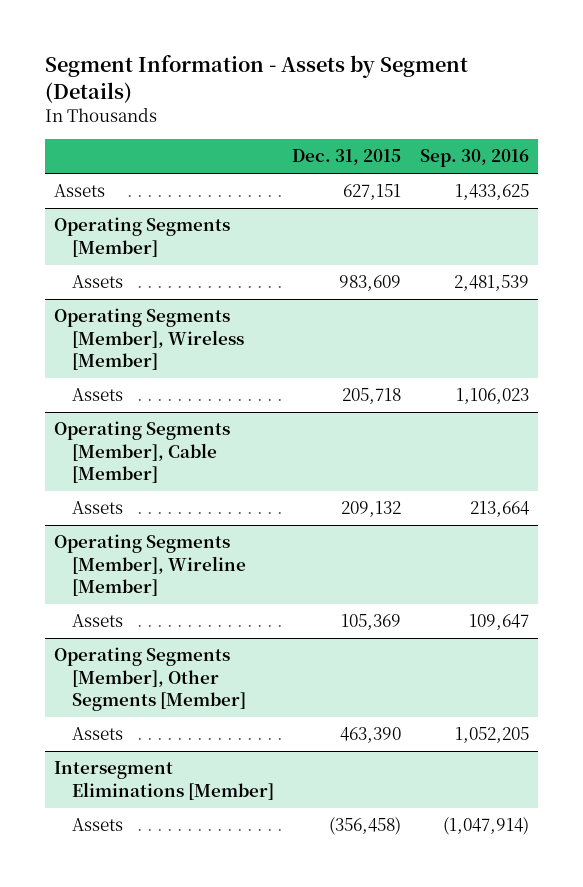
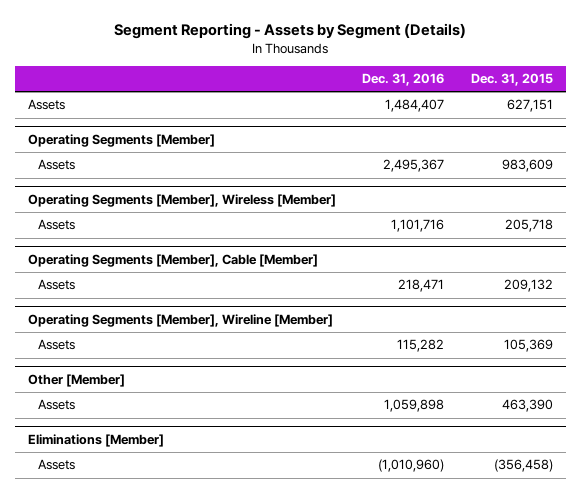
- Segment Information - Assets by Segment (Details)
+ Segment Reporting - Assets by Segment (Details)
- | Dec. 31, 2015 | Sep. 30, 2016
+ | Dec. 31, 2016 | Dec. 31, 2015
- Operating Segments [Member], Other Segments [Member]
+ Other [Member]
- Intersegment Eliminations [Member]
+ Eliminations [Member]

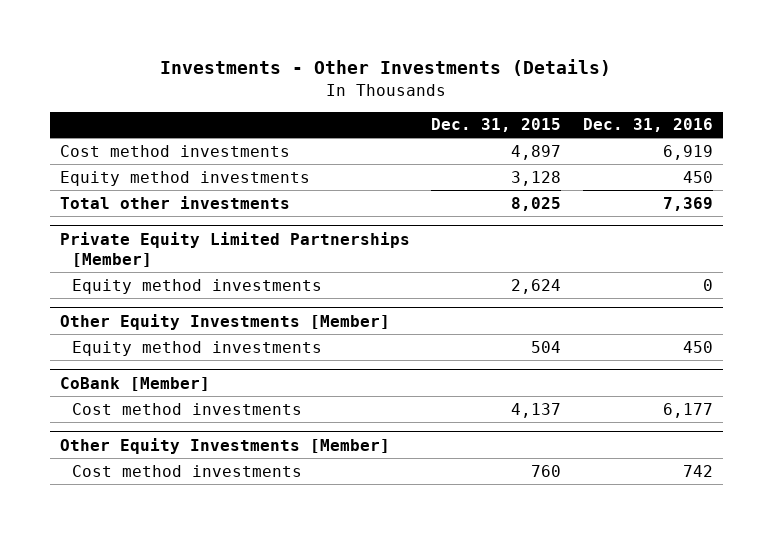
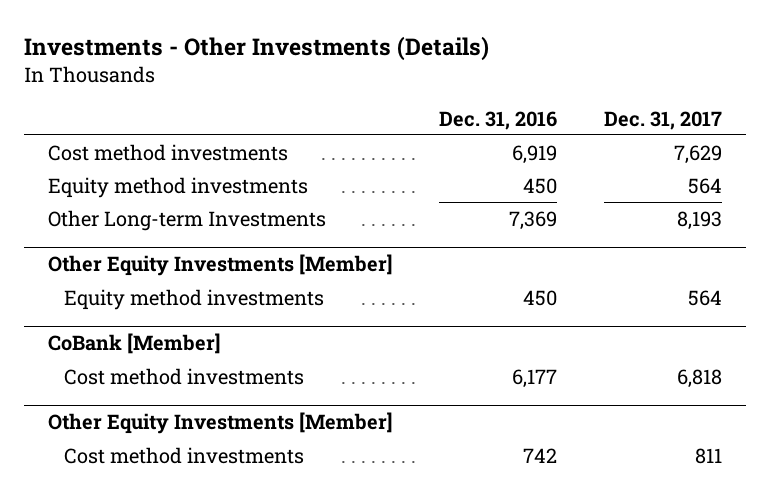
- | Dec. 31, 2015 | Dec. 31, 2016
+ | Dec. 31, 2016 | Dec. 31, 2017
- Total other investments | 8,025 | 7,369
- Private Equity Limited Partnerships [Member]
- Equity method investments | 2,624 | 0
+ Other Long-term Investments | 7,369 | 8,193

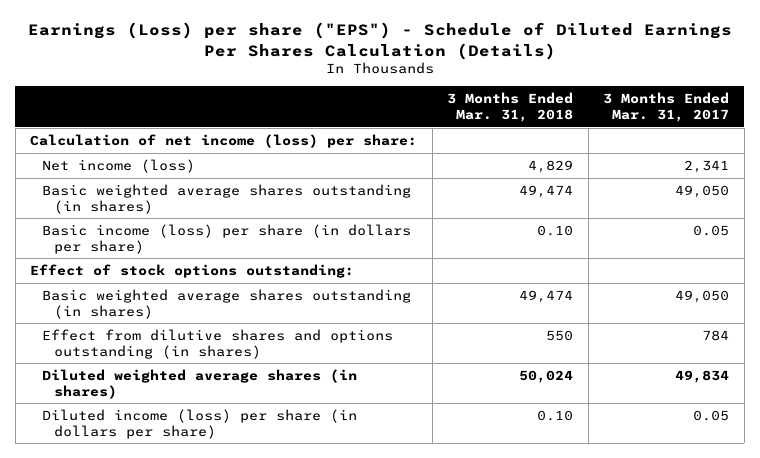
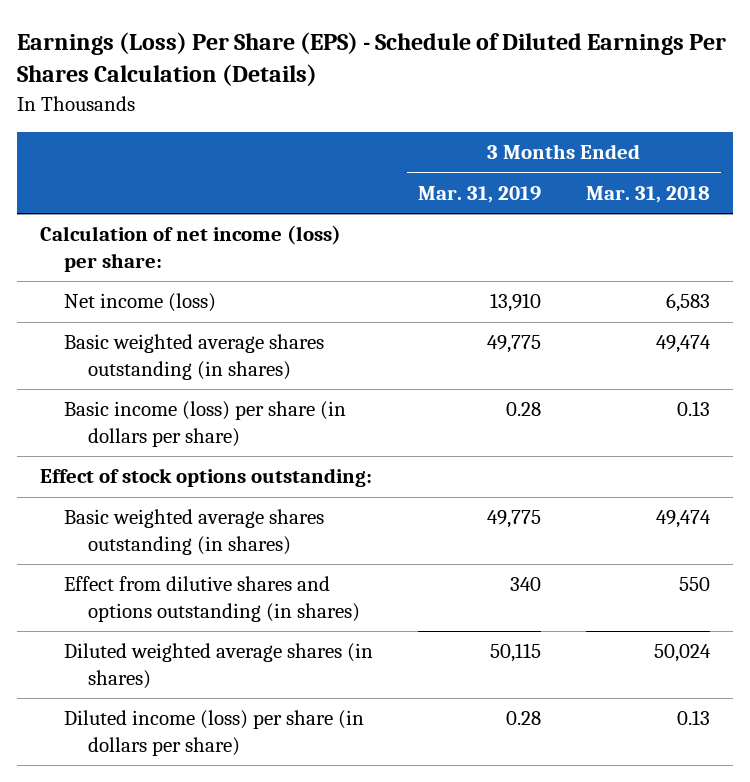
- Earnings (Loss) per share ("EPS") - Schedule of Diluted Earnings Per Shares Calculation (Details)
+ Earnings (Loss) Per Share (EPS) - Schedule of Diluted Earnings Per Shares Calculation (Details)
- | 3 Months Ended Mar. 31, 2018 | 3 Months Ended Mar. 31, 2017
+ | 3 Months Ended Mar. 31, 2019 | 3 Months Ended Mar. 31, 2018
- Net income (loss) | 4,829 | 2,341
+ Net income (loss) | 13,910 | 6,583
- Basic income (loss) per share (in dollars per share) | 0.10 | 0.05
+ Basic income (loss) per share (in dollars per share) | 0.28 | 0.13
- Diluted income (loss) per share (in dollars per share) | 0.10 | 0.05
+ Diluted income (loss) per share (in dollars per share) | 0.28 | 0.13

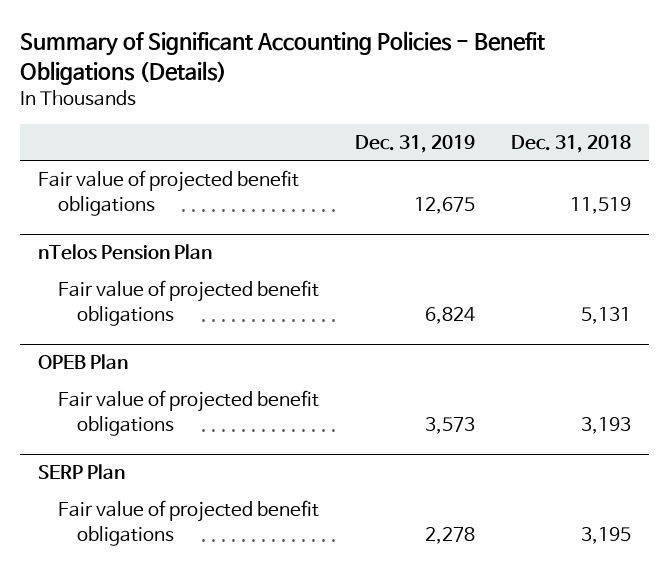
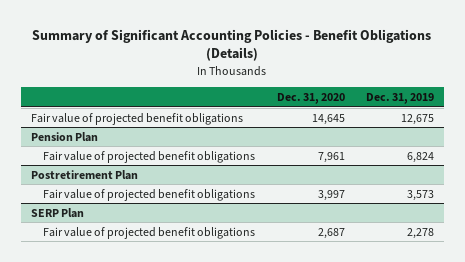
- | Dec. 31, 2019 | Dec. 31, 2018
+ | Dec. 31, 2020 | Dec. 31, 2019
- nTelos Pension Plan
+ Pension Plan
- OPEB Plan
+ Postretirement Plan

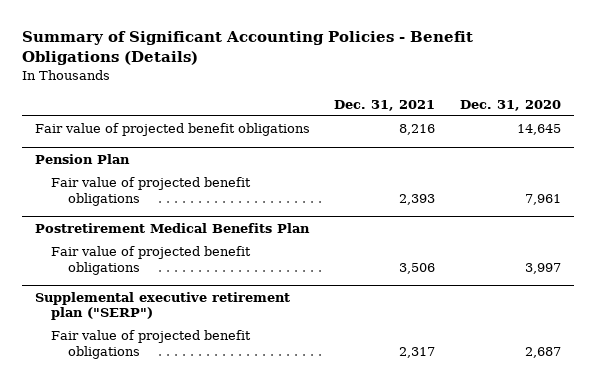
- | Dec. 31, 2020 | Dec. 31, 2019
+ | Dec. 31, 2021 | Dec. 31, 2020
- Postretirement Plan
+ Postretirement Medical Benefits Plan
- SERP Plan
+ Supplemental executive retirement plan ("SERP")

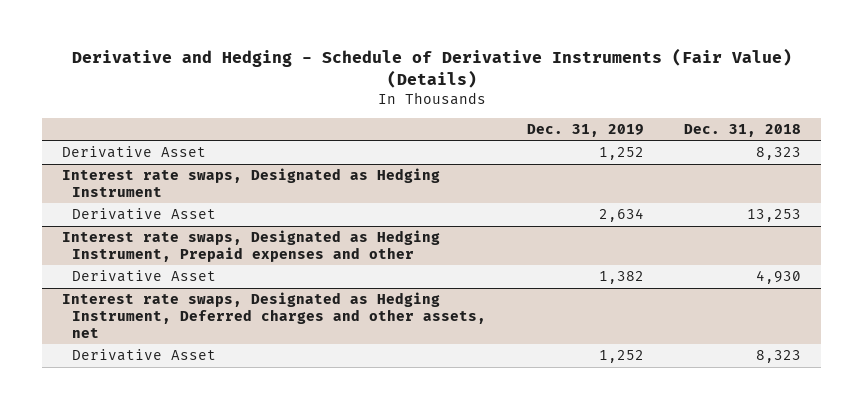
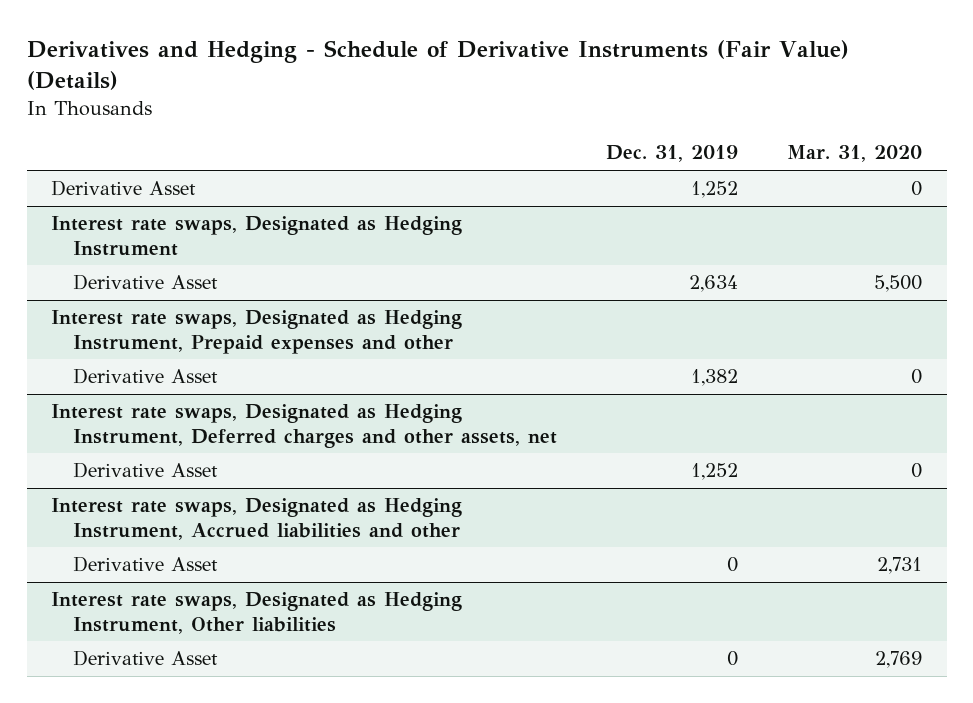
- Derivative and Hedging - Schedule of Derivative Instruments (Fair Value) (Details)
+ Derivatives and Hedging - Schedule of Derivative Instruments (Fair Value) (Details)
- | Dec. 31, 2019 | Dec. 31, 2018
+ | Dec. 31, 2019 | Mar. 31, 2020
+ Interest rate swaps, Designated as Hedging Instrument, Accrued liabilities and other
+ Derivative Asset | 0 | 2,731
+ Interest rate swaps, Designated as Hedging Instrument, Other liabilities
+ Derivative Asset | 0 | 2,769

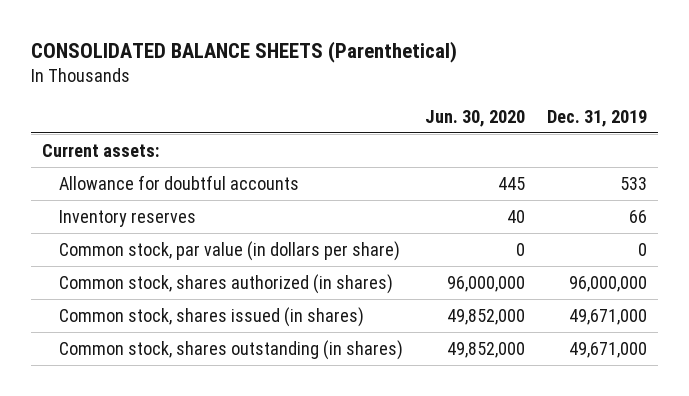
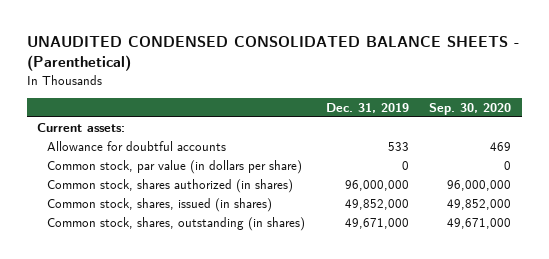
- CONSOLIDATED BALANCE SHEETS (Parenthetical)
+ UNAUDITED CONDENSED CONSOLIDATED BALANCE SHEETS - (Parenthetical)
- | Jun. 30, 2020 | Dec. 31, 2019
+ | Dec. 31, 2019 | Sep. 30, 2020
- Inventory reserves | 40 | 66
- Common stock, shares issued (in shares) | 49,852,000 | 49,671,000
- Common stock, shares outstanding (in shares) | 49,852,000 | 49,671,000
+ Common stock, shares, issued (in shares) | 49,852,000 | 49,852,000
+ Common stock, shares, outstanding (in shares) | 49,671,000 | 49,671,000

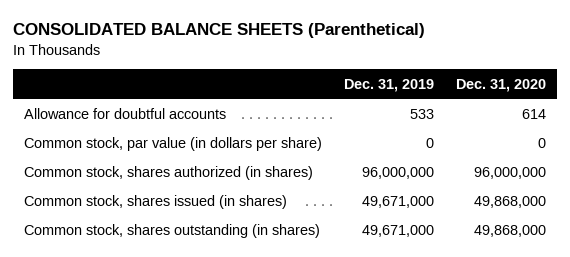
- UNAUDITED CONDENSED CONSOLIDATED BALANCE SHEETS - (Parenthetical)
+ CONSOLIDATED BALANCE SHEETS (Parenthetical)
- | Dec. 31, 2019 | Sep. 30, 2020
+ | Dec. 31, 2019 | Dec. 31, 2020
- Current assets:
- Common stock, shares, issued (in shares) | 49,852,000 | 49,852,000
- Common stock, shares, outstanding (in shares) | 49,671,000 | 49,671,000
+ Common stock, shares issued (in shares) | 49,671,000 | 49,868,000
+ Common stock, shares outstanding (in shares) | 49,671,000 | 49,868,000

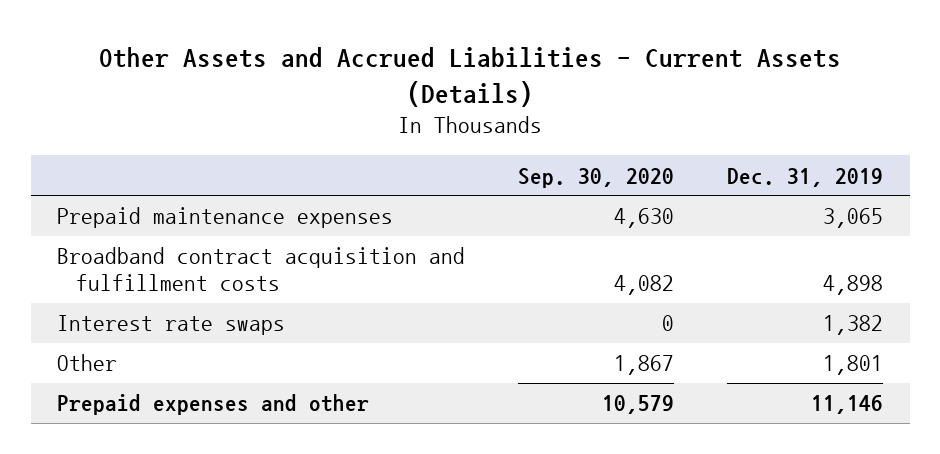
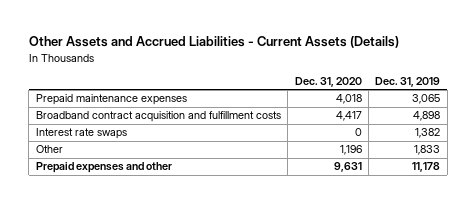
- | Sep. 30, 2020 | Dec. 31, 2019
+ | Dec. 31, 2020 | Dec. 31, 2019
- Other | 1,867 | 1,801
- Prepaid expenses and other | 10,579 | 11,146
+ Other | 1,196 | 1,833
+ Prepaid expenses and other | 9,631 | 11,178

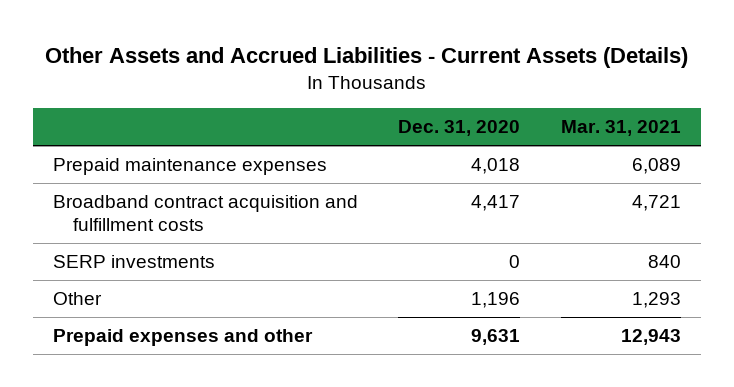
- | Dec. 31, 2020 | Dec. 31, 2019
+ | Dec. 31, 2020 | Mar. 31, 2021
- Interest rate swaps | 0 | 1,382
+ SERP investments | 0 | 840

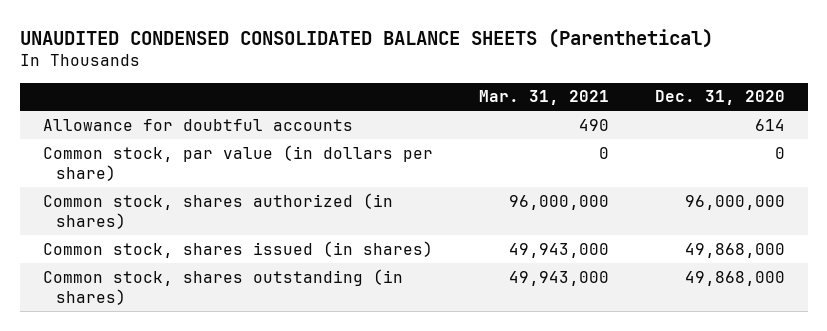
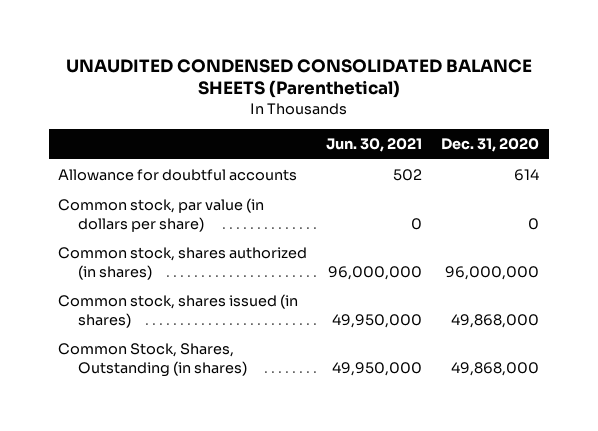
- | Mar. 31, 2021 | Dec. 31, 2020
+ | Jun. 30, 2021 | Dec. 31, 2020
- Common stock, shares outstanding (in shares) | 49,943,000 | 49,868,000
+ Common Stock, Shares, Outstanding (in shares) | 49,950,000 | 49,868,000

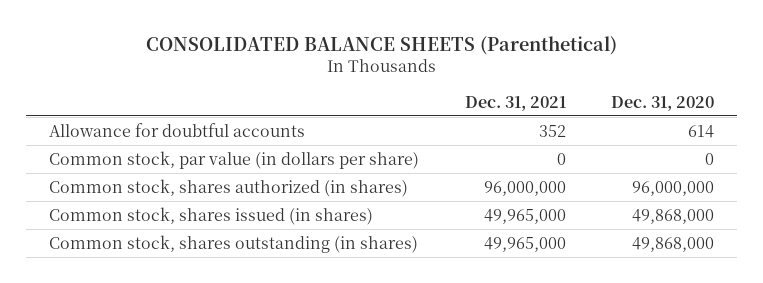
- UNAUDITED CONDENSED CONSOLIDATED BALANCE SHEETS (Parenthetical)
+ CONSOLIDATED BALANCE SHEETS (Parenthetical)
- | Jun. 30, 2021 | Dec. 31, 2020
+ | Dec. 31, 2021 | Dec. 31, 2020
- Common Stock, Shares, Outstanding (in shares) | 49,950,000 | 49,868,000
+ Common stock, shares outstanding (in shares) | 49,965,000 | 49,868,000

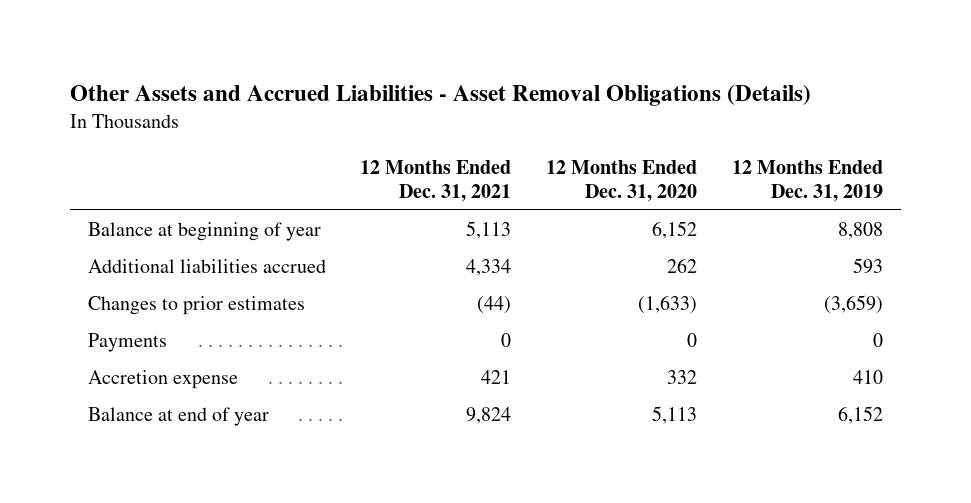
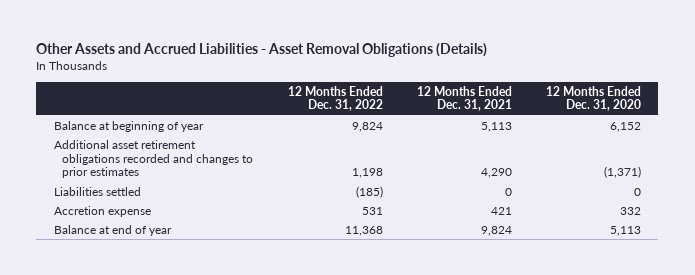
- | 12 Months Ended Dec. 31, 2021 | 12 Months Ended Dec. 31, 2020 | 12 Months Ended Dec. 31, 2019
+ | 12 Months Ended Dec. 31, 2022 | 12 Months Ended Dec. 31, 2021 | 12 Months Ended Dec. 31, 2020
- Additional liabilities accrued | 4,334 | 262 | 593
- Changes to prior estimates | (44) | (1,633) | (3,659)
- Payments | 0 | 0 | 0
+ Additional asset retirement obligations recorded and changes to prior estimates | 1,198 | 4,290 | (1,371)
+ Liabilities settled | (185) | 0 | 0

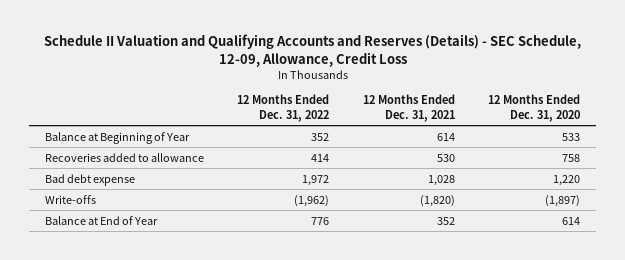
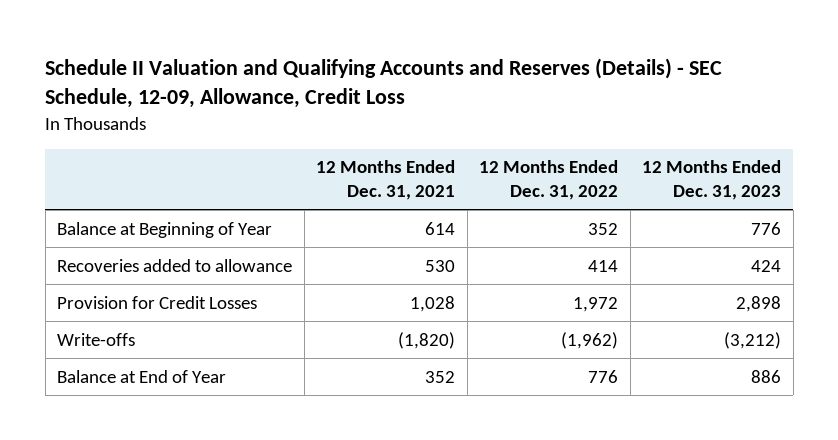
- | 12 Months Ended Dec. 31, 2022 | 12 Months Ended Dec. 31, 2021 | 12 Months Ended Dec. 31, 2020
+ | 12 Months Ended Dec. 31, 2021 | 12 Months Ended Dec. 31, 2022 | 12 Months Ended Dec. 31, 2023
- Bad debt expense | 1,972 | 1,028 | 1,220
+ Provision for Credit Losses | 1,028 | 1,972 | 2,898

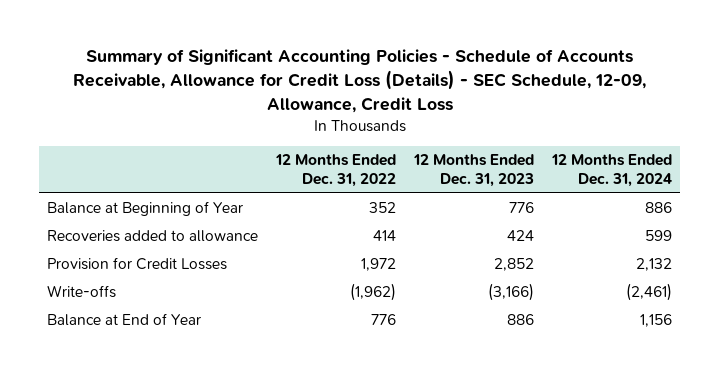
- Schedule II Valuation and Qualifying Accounts and Reserves (Details) - SEC Schedule, 12-09, Allowance, Credit Loss
+ Summary of Significant Accounting Policies - Schedule of Accounts Receivable, Allowance for Credit Loss (Details) - SEC Schedule, 12-09, Allowance, Credit Loss
- | 12 Months Ended Dec. 31, 2021 | 12 Months Ended Dec. 31, 2022 | 12 Months Ended Dec. 31, 2023
+ | 12 Months Ended Dec. 31, 2022 | 12 Months Ended Dec. 31, 2023 | 12 Months Ended Dec. 31, 2024
- Provision for Credit Losses | 1,028 | 1,972 | 2,898
- Write-offs | (1,820) | (1,962) | (3,212)
+ Provision for Credit Losses | 1,972 | 2,852 | 2,132
+ Write-offs | (1,962) | (3,166) | (2,461)

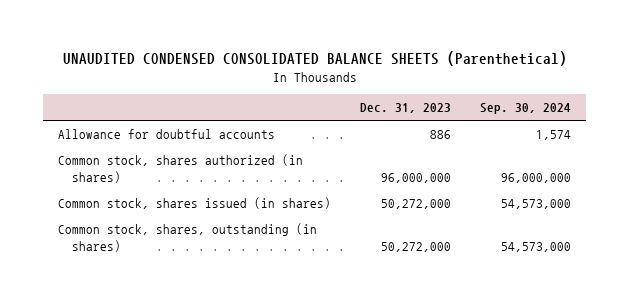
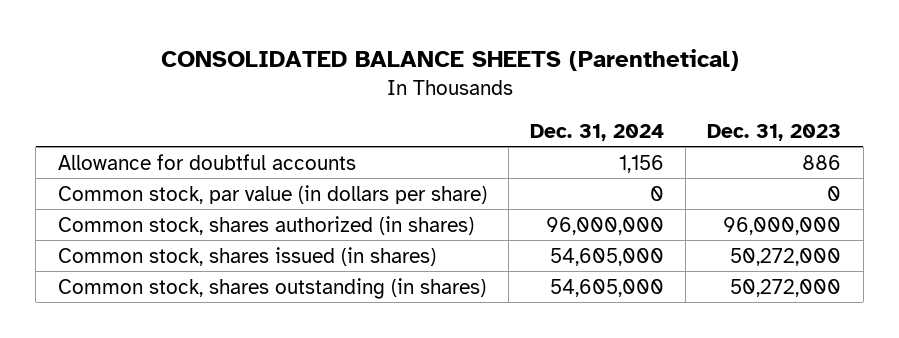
- UNAUDITED CONDENSED CONSOLIDATED BALANCE SHEETS (Parenthetical)
+ CONSOLIDATED BALANCE SHEETS (Parenthetical)
- | Dec. 31, 2023 | Sep. 30, 2024
+ | Dec. 31, 2024 | Dec. 31, 2023
+ Common stock, par value (in dollars per share) | 0 | 0
- Common stock, shares, outstanding (in shares) | 50,272,000 | 54,573,000
+ Common stock, shares outstanding (in shares) | 54,605,000 | 50,272,000

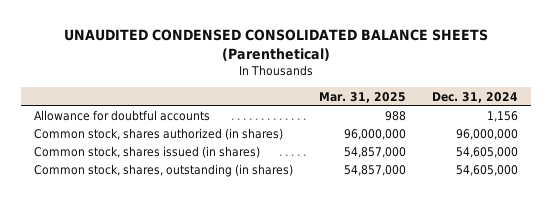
- CONSOLIDATED BALANCE SHEETS (Parenthetical)
+ UNAUDITED CONDENSED CONSOLIDATED BALANCE SHEETS (Parenthetical)
- | Dec. 31, 2024 | Dec. 31, 2023
+ | Mar. 31, 2025 | Dec. 31, 2024
- Common stock, par value (in dollars per share) | 0 | 0
- Common stock, shares outstanding (in shares) | 54,605,000 | 50,272,000
+ Common stock, shares, outstanding (in shares) | 54,857,000 | 54,605,000

